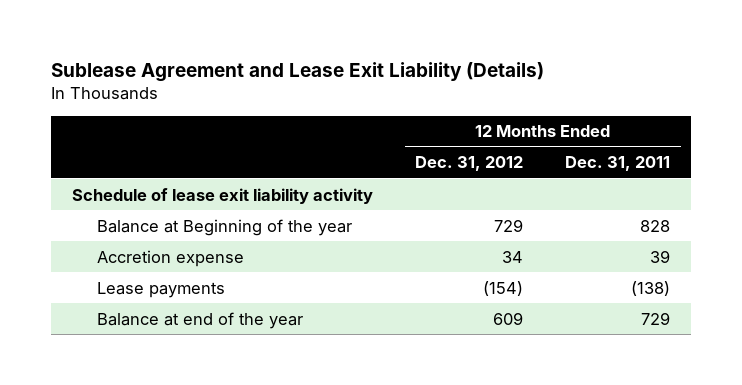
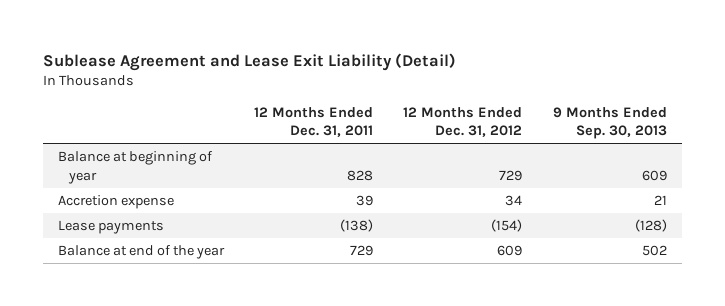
- Sublease Agreement and Lease Exit Liability (Details)
+ Sublease Agreement and Lease Exit Liability (Detail)
- | 12 Months Ended Dec. 31, 2012 | 12 Months Ended Dec. 31, 2011
+ | 12 Months Ended Dec. 31, 2011 | 12 Months Ended Dec. 31, 2012 | 9 Months Ended Sep. 30, 2013
- Schedule of lease exit liability activity
- Balance at Beginning of the year | 729 | 828
+ Balance at beginning of year | 828 | 729 | 609

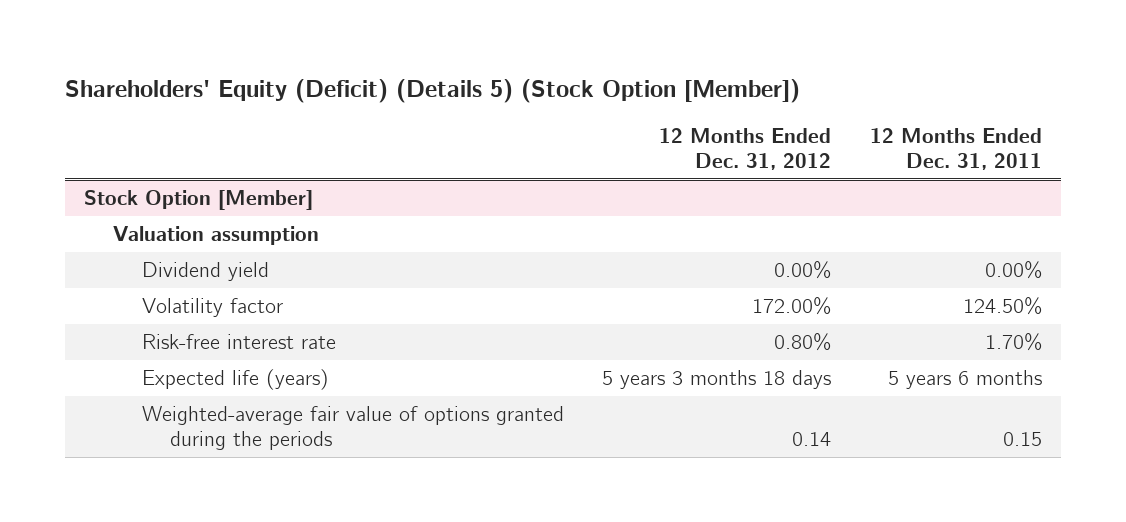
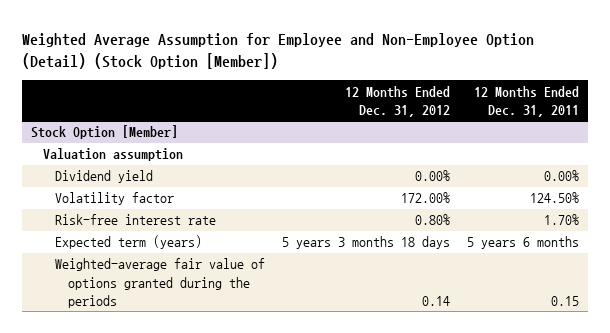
- Shareholders' Equity (Deficit) (Details 5) (Stock Option [Member])
+ Weighted Average Assumption for Employee and Non-Employee Option (Detail) (Stock Option [Member])
@ Stock Option [Member]
- Expected life (years) | 5 years 3 months 18 days | 5 years 6 months
+ Expected term (years) | 5 years 3 months 18 days | 5 years 6 months

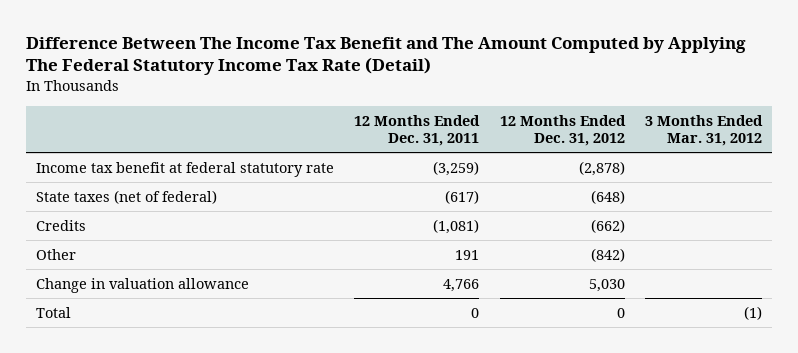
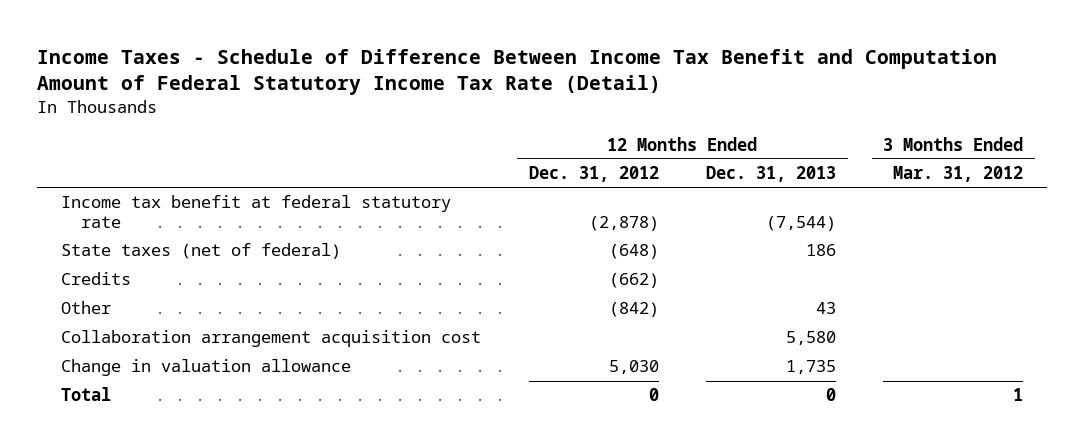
- Difference Between The Income Tax Benefit and The Amount Computed by Applying The Federal Statutory Income Tax Rate (Detail)
+ Income Taxes - Schedule of Difference Between Income Tax Benefit and Computation Amount of Federal Statutory Income Tax Rate (Detail)
- | 12 Months Ended Dec. 31, 2011 | 12 Months Ended Dec. 31, 2012 | 3 Months Ended Mar. 31, 2012
+ | 12 Months Ended Dec. 31, 2012 | 12 Months Ended Dec. 31, 2013 | 3 Months Ended Mar. 31, 2012
+ Collaboration arrangement acquisition cost | | 5,580 |
- Total | 0 | 0 | (1)
+ Total | 0 | 0 | 1

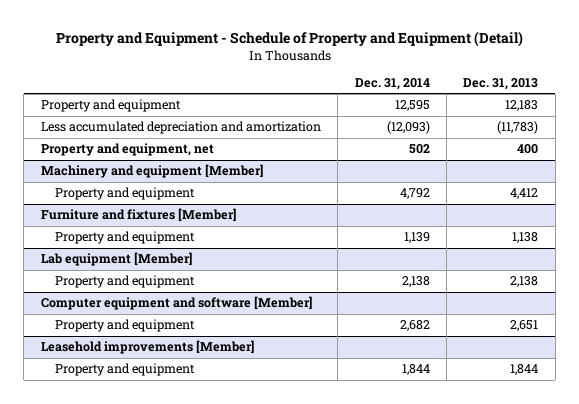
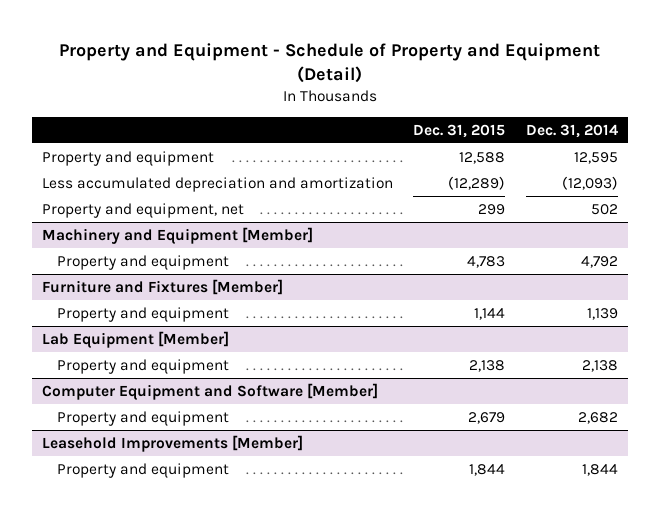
- | Dec. 31, 2014 | Dec. 31, 2013
+ | Dec. 31, 2015 | Dec. 31, 2014
- Machinery and equipment [Member]
+ Machinery and Equipment [Member]
- Furniture and fixtures [Member]
+ Furniture and Fixtures [Member]
- Lab equipment [Member]
+ Lab Equipment [Member]
- Computer equipment and software [Member]
+ Computer Equipment and Software [Member]
- Leasehold improvements [Member]
+ Leasehold Improvements [Member]

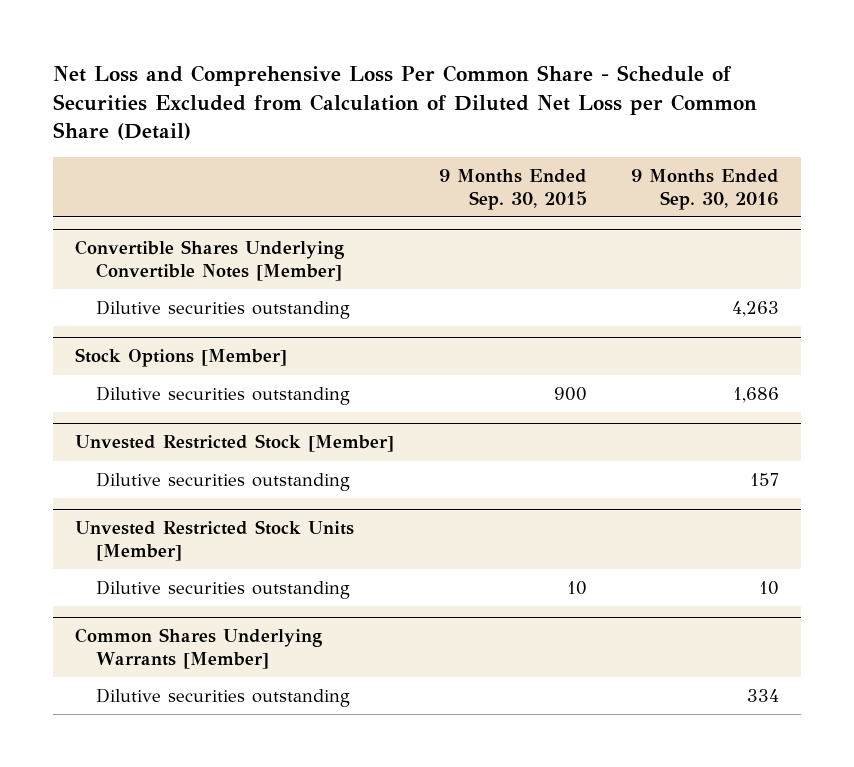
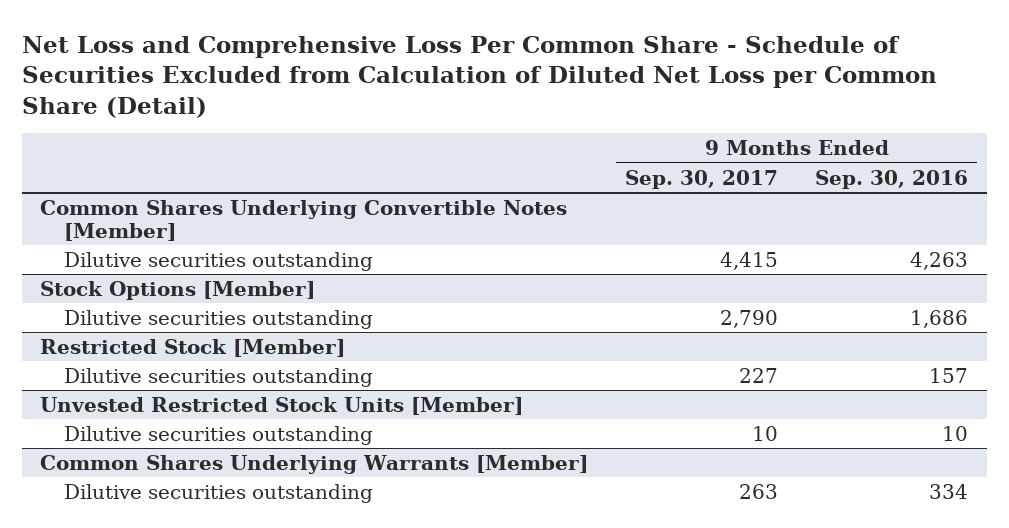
- | 9 Months Ended Sep. 30, 2015 | 9 Months Ended Sep. 30, 2016
+ | 9 Months Ended Sep. 30, 2017 | 9 Months Ended Sep. 30, 2016
- Convertible Shares Underlying Convertible Notes [Member]
+ Common Shares Underlying Convertible Notes [Member]
- Unvested Restricted Stock [Member]
+ Restricted Stock [Member]

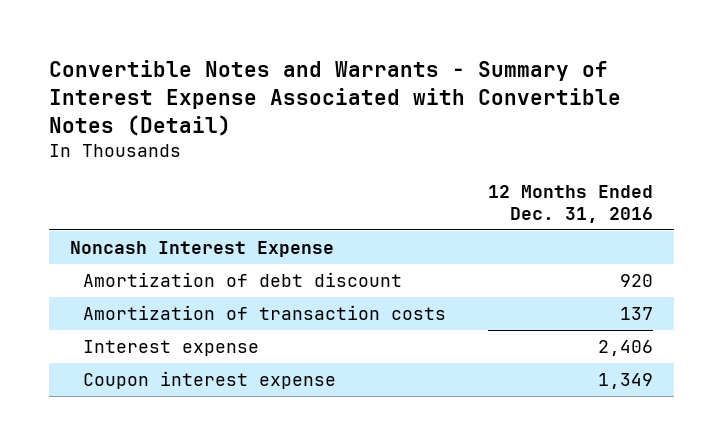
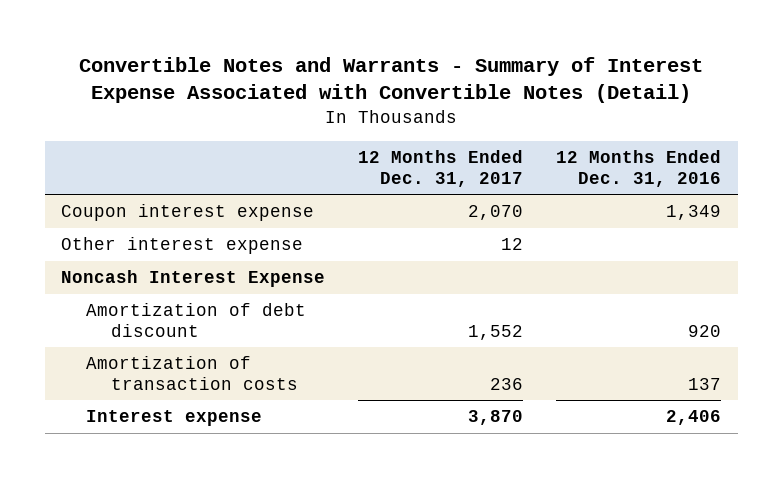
- | 12 Months Ended Dec. 31, 2016
+ | 12 Months Ended Dec. 31, 2017 | 12 Months Ended Dec. 31, 2016
moved up: Coupon interest expense | 2,070 | 1,349
+ Other interest expense | 12 |

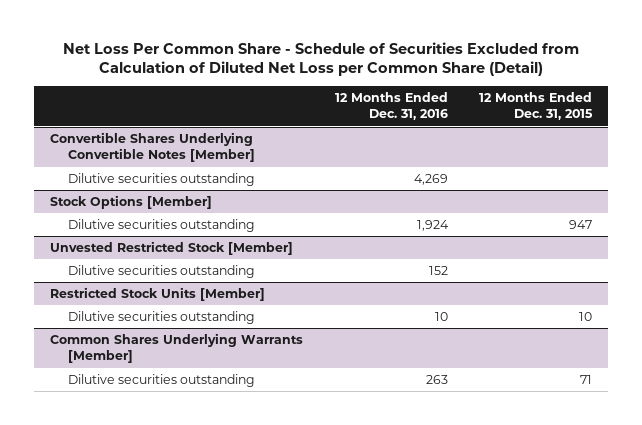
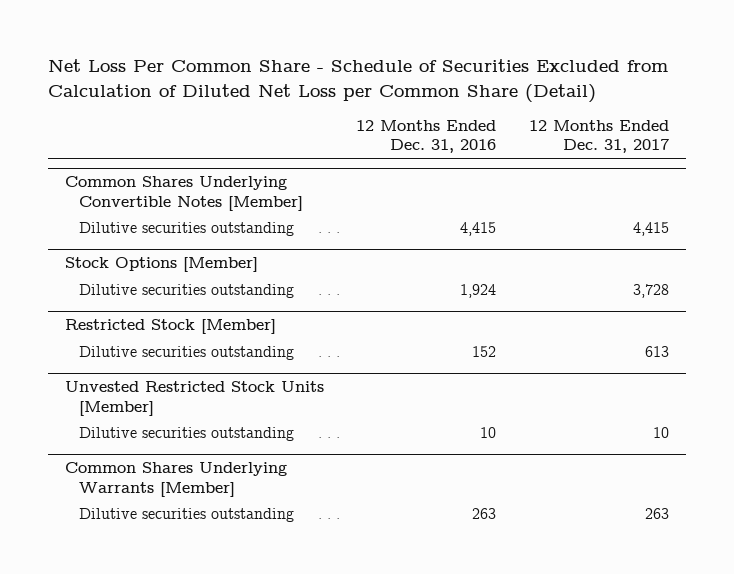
- | 12 Months Ended Dec. 31, 2016 | 12 Months Ended Dec. 31, 2015
+ | 12 Months Ended Dec. 31, 2016 | 12 Months Ended Dec. 31, 2017
- Convertible Shares Underlying Convertible Notes [Member]
- Dilutive securities outstanding | 4,269 |
+ Common Shares Underlying Convertible Notes [Member]
+ Dilutive securities outstanding | 4,415 | 4,415
- Unvested Restricted Stock [Member]
+ Restricted Stock [Member]
- Restricted Stock Units [Member]
+ Unvested Restricted Stock Units [Member]

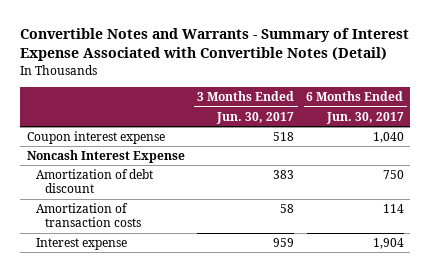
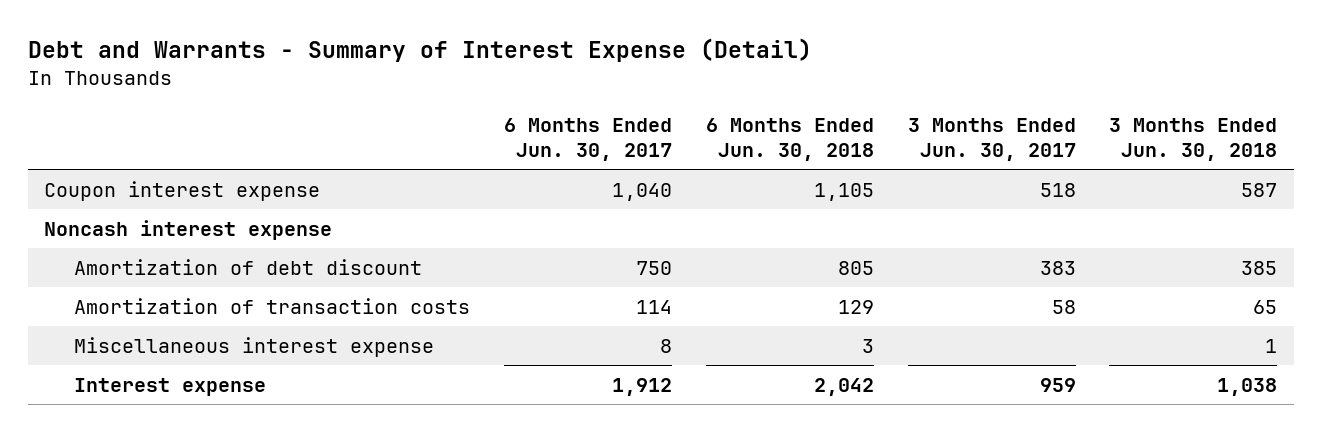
- Convertible Notes and Warrants - Summary of Interest Expense Associated with Convertible Notes (Detail)
+ Debt and Warrants - Summary of Interest Expense (Detail)
- | 3 Months Ended Jun. 30, 2017 | 6 Months Ended Jun. 30, 2017
+ | 6 Months Ended Jun. 30, 2017 | 6 Months Ended Jun. 30, 2018 | 3 Months Ended Jun. 30, 2017 | 3 Months Ended Jun. 30, 2018
- Noncash Interest Expense
+ Noncash interest expense
- Interest expense | 959 | 1,904
+ Miscellaneous interest expense | 8 | 3 | | 1
+ Interest expense | 1,912 | 2,042 | 959 | 1,038

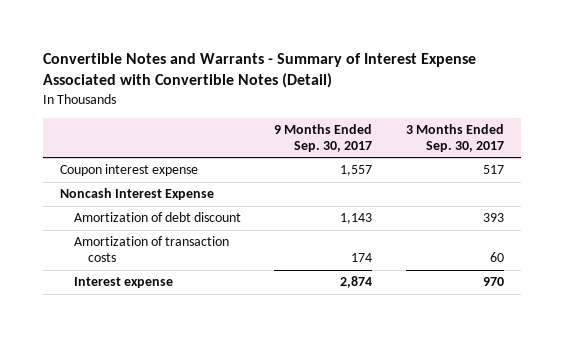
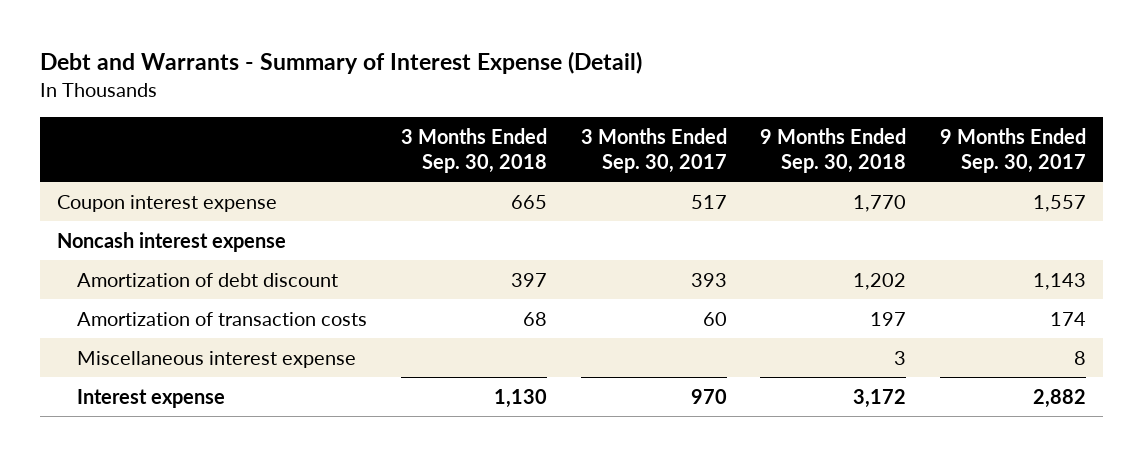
- Convertible Notes and Warrants - Summary of Interest Expense Associated with Convertible Notes (Detail)
+ Debt and Warrants - Summary of Interest Expense (Detail)
- | 9 Months Ended Sep. 30, 2017 | 3 Months Ended Sep. 30, 2017
+ | 3 Months Ended Sep. 30, 2018 | 3 Months Ended Sep. 30, 2017 | 9 Months Ended Sep. 30, 2018 | 9 Months Ended Sep. 30, 2017
- Noncash Interest Expense
+ Noncash interest expense
- Interest expense | 2,874 | 970
+ Miscellaneous interest expense | | | 3 | 8
+ Interest expense | 1,130 | 970 | 3,172 | 2,882

